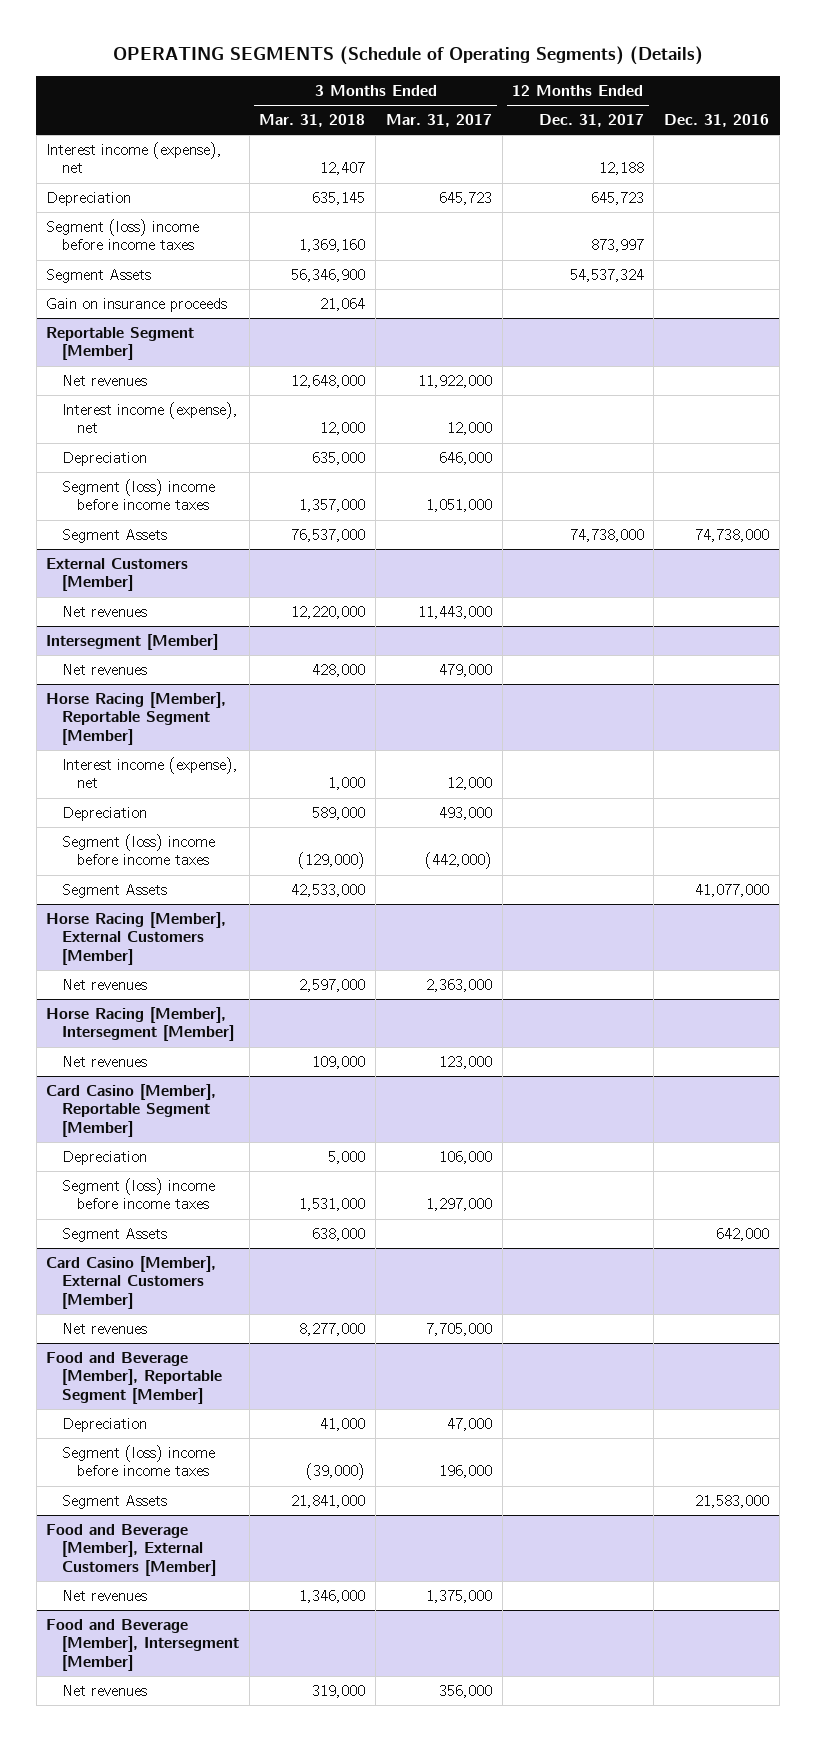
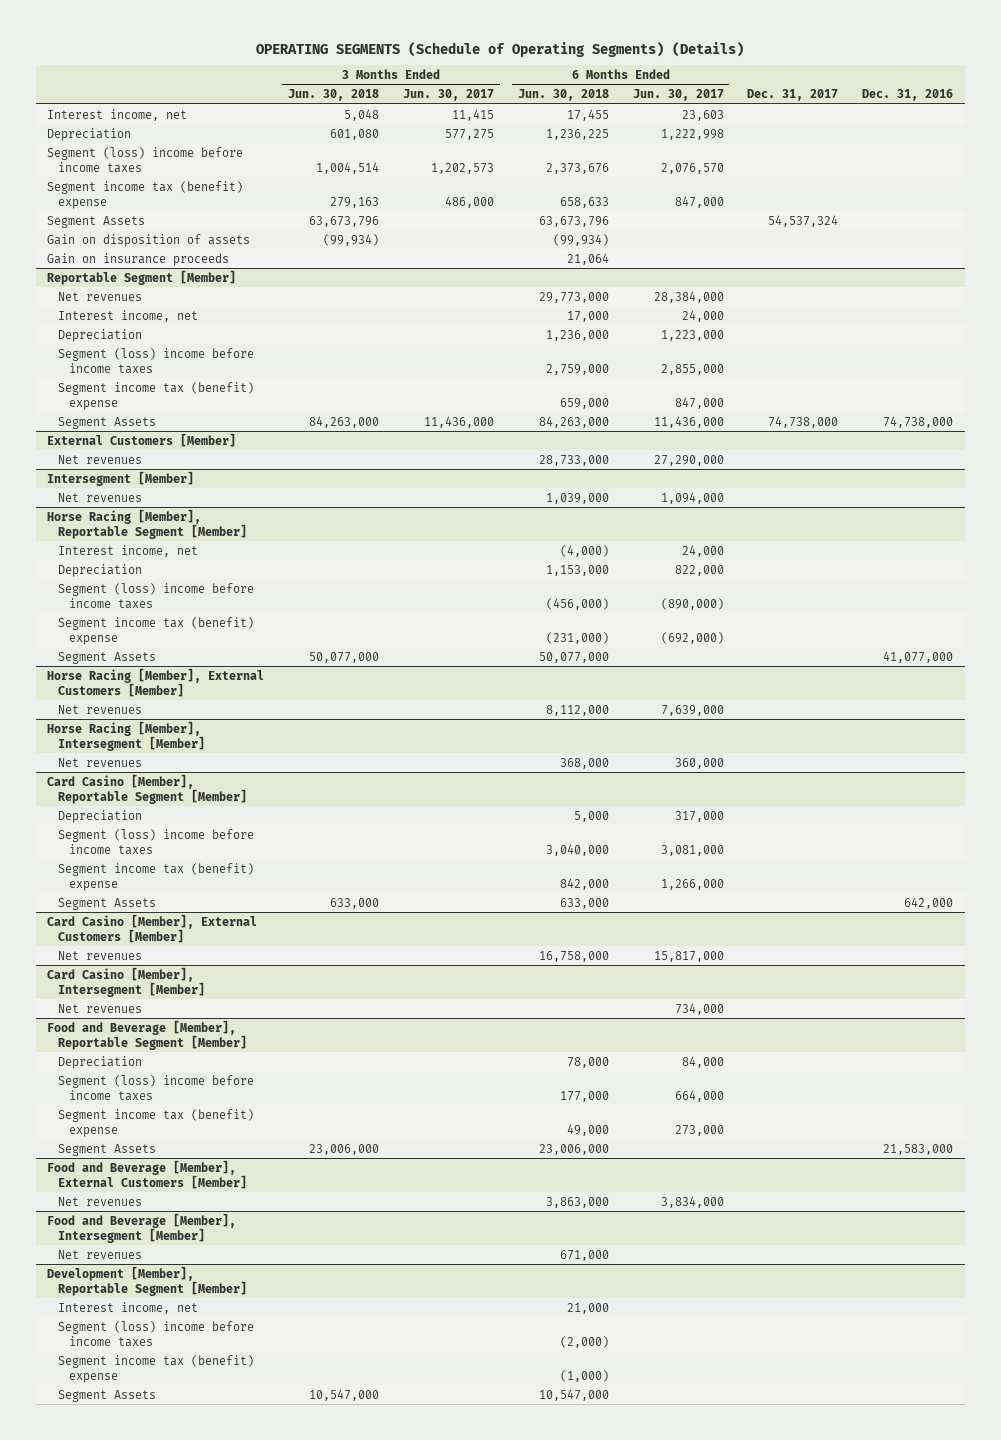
- | 3 Months Ended Mar. 31, 2018 | 3 Months Ended Mar. 31, 2017 | 12 Months Ended Dec. 31, 2017 | Dec. 31, 2016
+ | 3 Months Ended Jun. 30, 2018 | 3 Months Ended Jun. 30, 2017 | 6 Months Ended Jun. 30, 2018 | 6 Months Ended Jun. 30, 2017 | Dec. 31, 2017 | Dec. 31, 2016
- Interest income (expense), net | 12,407 | | 12,188 |
+ Interest income, net | 5,048 | 11,415 | 17,455 | 23,603 | |
+ Segment income tax (benefit) expense | 279,163 | 486,000 | 658,633 | 847,000 | |
+ Gain on disposition of assets | (99,934) | | (99,934) | | |
@ Reportable Segment [Member]
- Interest income (expense), net | 12,000 | 12,000 | |
+ Interest income, net | | | 17,000 | 24,000 | |
+ Segment income tax (benefit) expense | | | 659,000 | 847,000 | |
@ Horse Racing [Member], Reportable Segment [Member]
- Interest income (expense), net | 1,000 | 12,000 | |
+ Interest income, net | | | (4,000) | 24,000 | |
+ Segment income tax (benefit) expense | | | (231,000) | (692,000) | |
@ Card Casino [Member], Reportable Segment [Member]
+ Segment income tax (benefit) expense | | | 842,000 | 1,266,000 | |
+ Card Casino [Member], Intersegment [Member]
+ Net revenues | | | | 734,000 | |
@ Food and Beverage [Member], Reportable Segment [Member]
+ Segment income tax (benefit) expense | | | 49,000 | 273,000 | |
+ Development [Member], Reportable Segment [Member]
+ Interest income, net | | | 21,000 | | |
+ Segment (loss) income before income taxes | | | (2,000) | | |
+ Segment income tax (benefit) expense | | | (1,000) | | |
+ Segment Assets | 10,547,000 | | 10,547,000 | | |

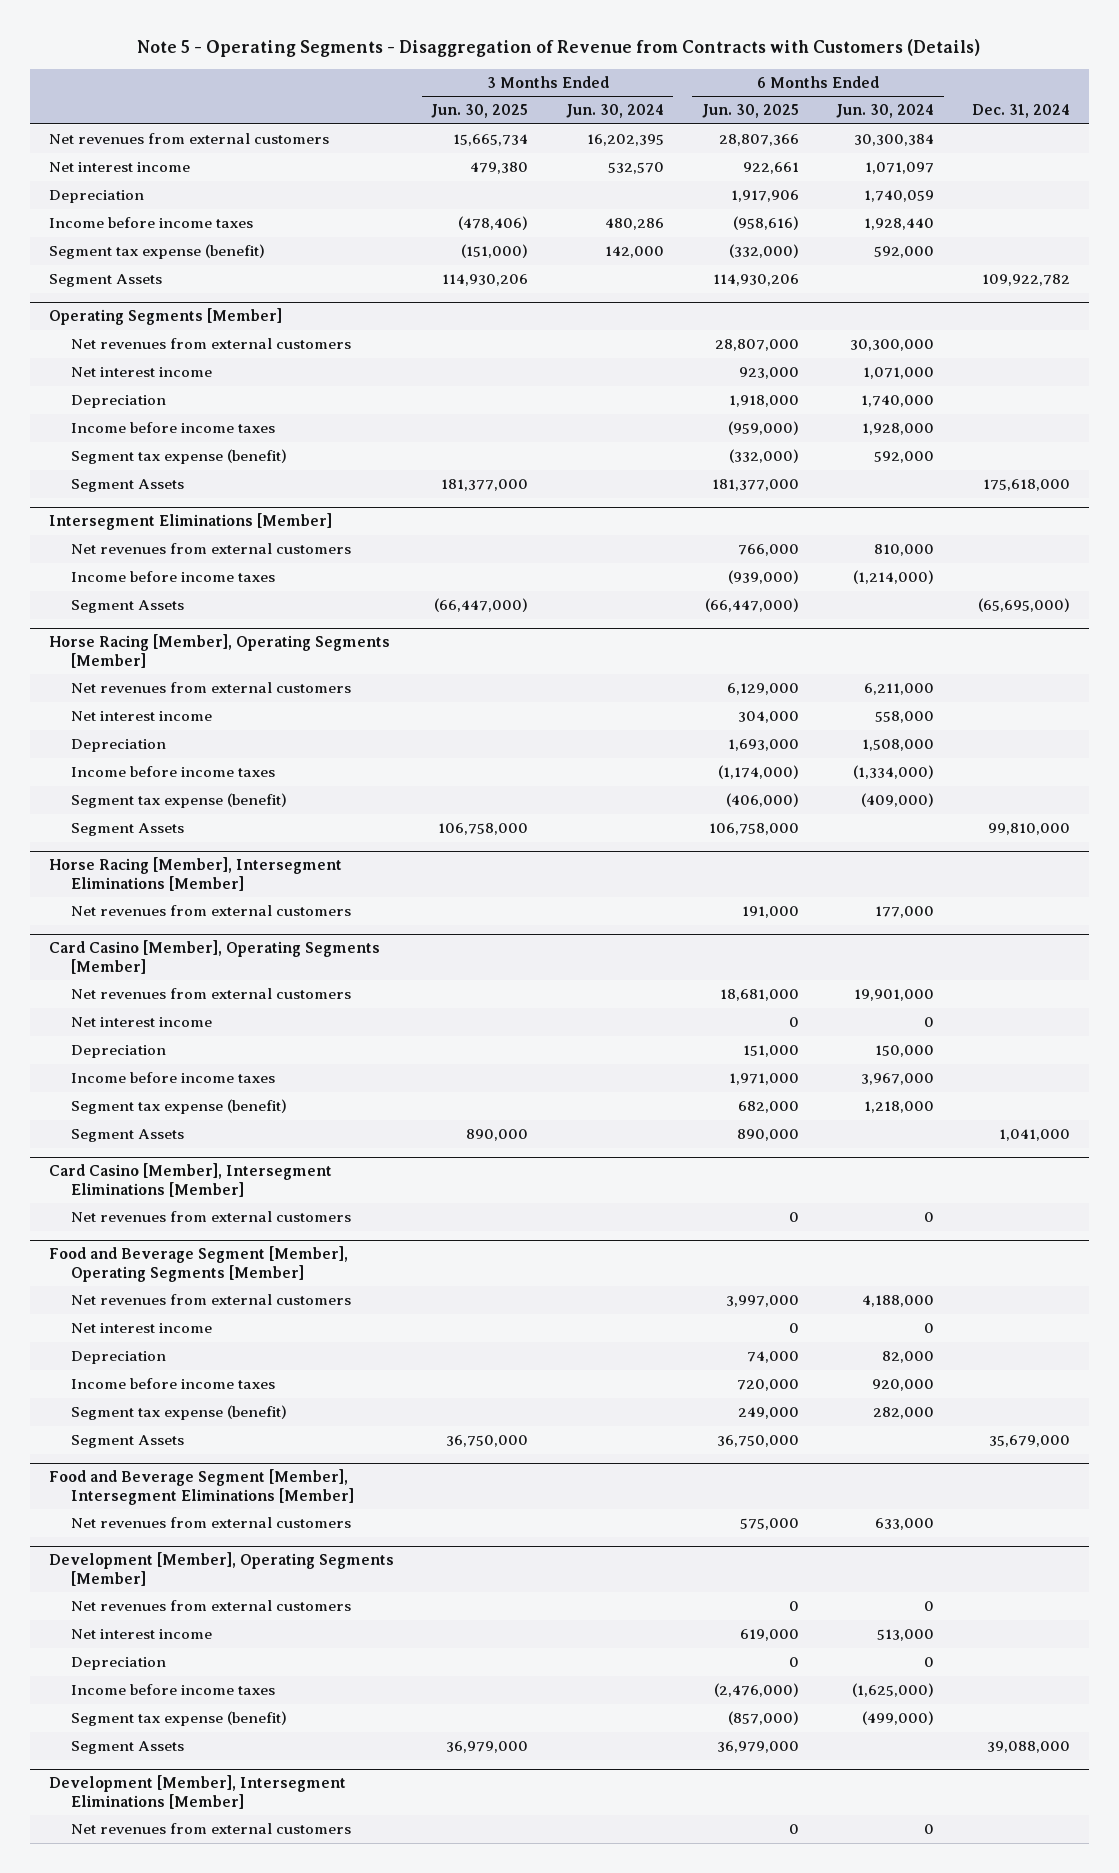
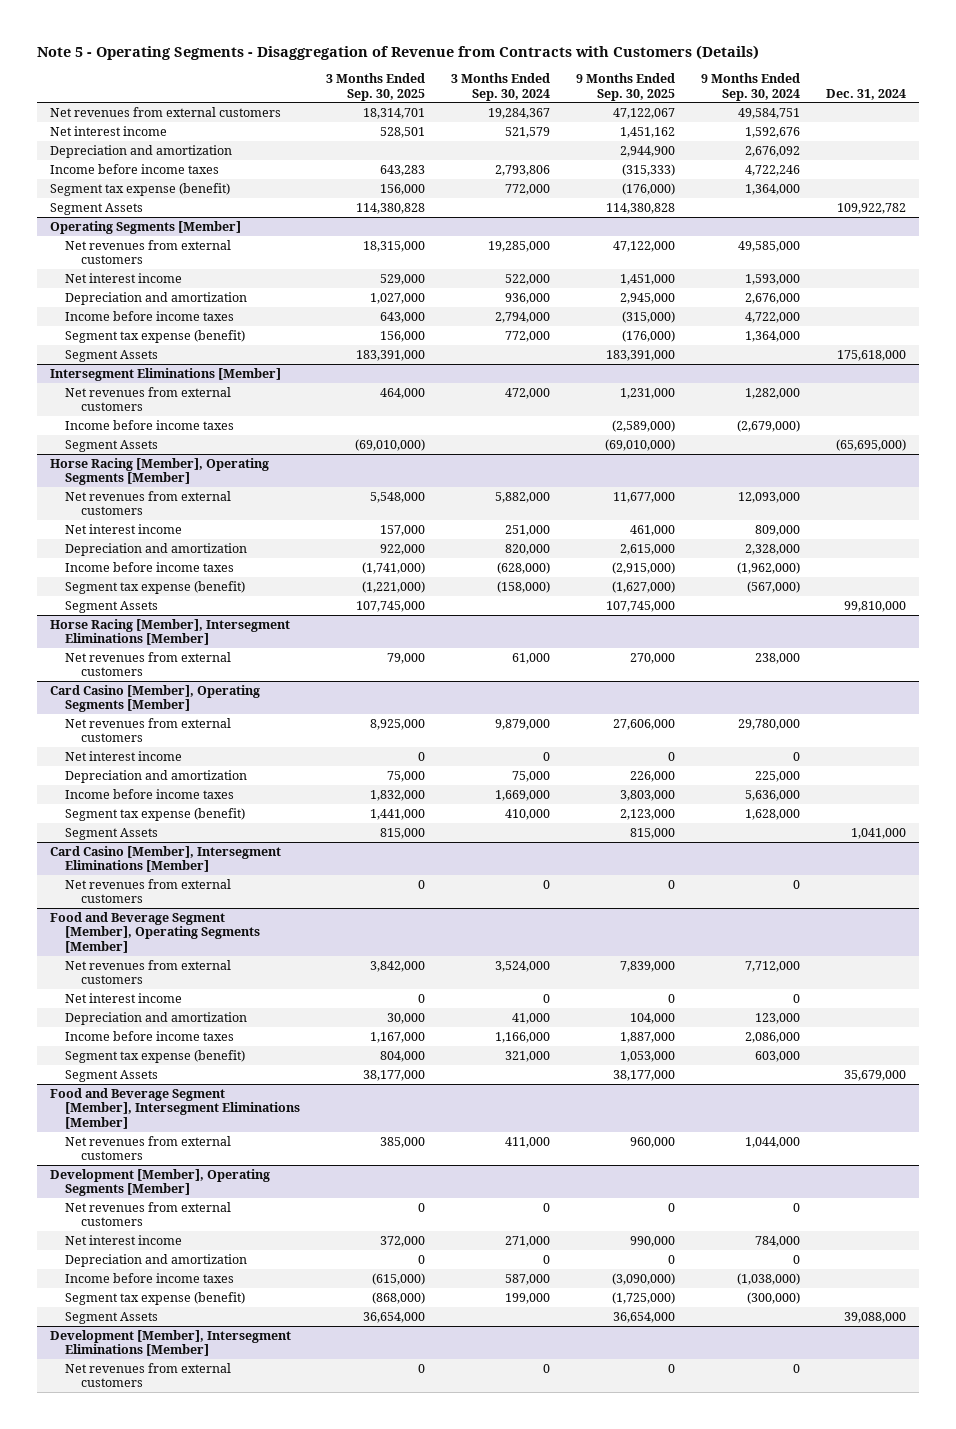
- | 3 Months Ended Jun. 30, 2025 | 3 Months Ended Jun. 30, 2024 | 6 Months Ended Jun. 30, 2025 | 6 Months Ended Jun. 30, 2024 | Dec. 31, 2024
+ | 3 Months Ended Sep. 30, 2025 | 3 Months Ended Sep. 30, 2024 | 9 Months Ended Sep. 30, 2025 | 9 Months Ended Sep. 30, 2024 | Dec. 31, 2024
- Depreciation | | | 1,917,906 | 1,740,059 |
+ Depreciation and amortization | | | 2,944,900 | 2,676,092 |
@ Operating Segments [Member]
- Depreciation | | | 1,918,000 | 1,740,000 |
+ Depreciation and amortization | 1,027,000 | 936,000 | 2,945,000 | 2,676,000 |
@ Horse Racing [Member], Operating Segments [Member]
- Depreciation | | | 1,693,000 | 1,508,000 |
+ Depreciation and amortization | 922,000 | 820,000 | 2,615,000 | 2,328,000 |
@ Card Casino [Member], Operating Segments [Member]
- Depreciation | | | 151,000 | 150,000 |
+ Depreciation and amortization | 75,000 | 75,000 | 226,000 | 225,000 |
@ Food and Beverage Segment [Member], Operating Segments [Member]
- Depreciation | | | 74,000 | 82,000 |
+ Depreciation and amortization | 30,000 | 41,000 | 104,000 | 123,000 |
@ Development [Member], Operating Segments [Member]
- Depreciation | | | 0 | 0 |
+ Depreciation and amortization | 0 | 0 | 0 | 0 |

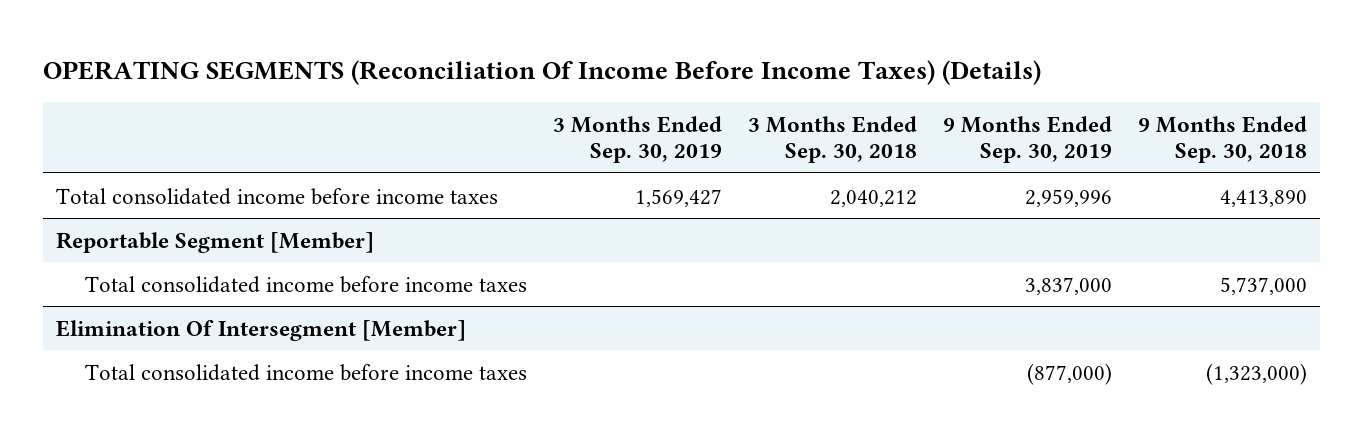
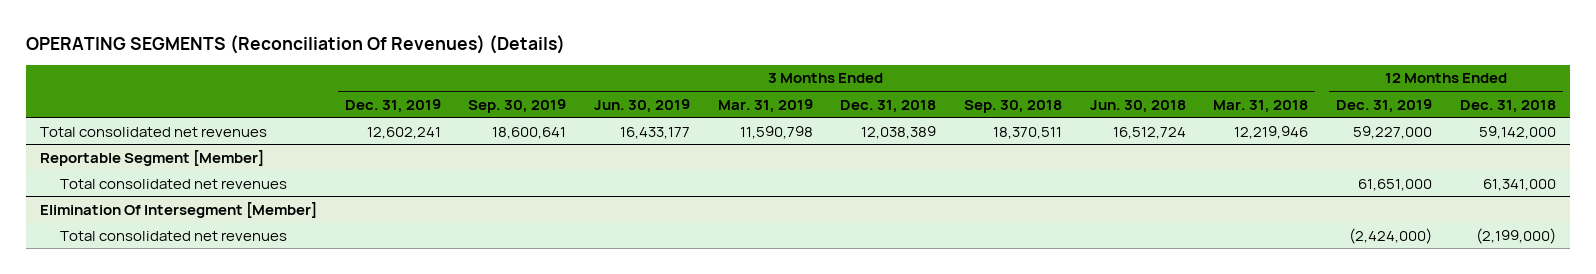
- OPERATING SEGMENTS (Reconciliation Of Income Before Income Taxes) (Details)
+ OPERATING SEGMENTS (Reconciliation Of Revenues) (Details)
- | 3 Months Ended Sep. 30, 2019 | 3 Months Ended Sep. 30, 2018 | 9 Months Ended Sep. 30, 2019 | 9 Months Ended Sep. 30, 2018
+ | 3 Months Ended Dec. 31, 2019 | 3 Months Ended Sep. 30, 2019 | 3 Months Ended Jun. 30, 2019 | 3 Months Ended Mar. 31, 2019 | 3 Months Ended Dec. 31, 2018 | 3 Months Ended Sep. 30, 2018 | 3 Months Ended Jun. 30, 2018 | 3 Months Ended Mar. 31, 2018 | 12 Months Ended Dec. 31, 2019 | 12 Months Ended Dec. 31, 2018
- Total consolidated income before income taxes | 1,569,427 | 2,040,212 | 2,959,996 | 4,413,890
+ Total consolidated net revenues | 12,602,241 | 18,600,641 | 16,433,177 | 11,590,798 | 12,038,389 | 18,370,511 | 16,512,724 | 12,219,946 | 59,227,000 | 59,142,000
@ Reportable Segment [Member]
- Total consolidated income before income taxes | | | 3,837,000 | 5,737,000
+ Total consolidated net revenues | | | | | | | | | 61,651,000 | 61,341,000
@ Elimination Of Intersegment [Member]
- Total consolidated income before income taxes | | | (877,000) | (1,323,000)
+ Total consolidated net revenues | | | | | | | | | (2,424,000) | (2,199,000)

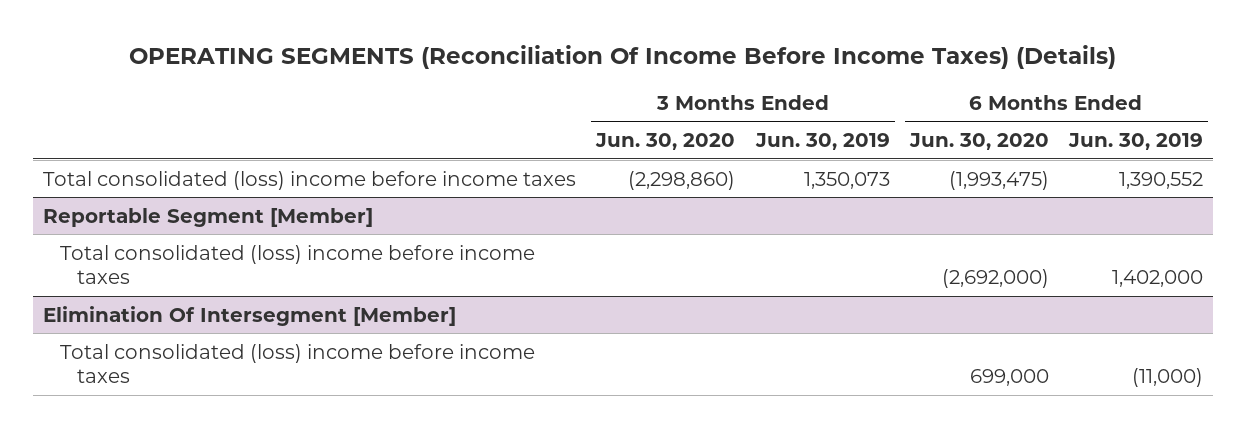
- OPERATING SEGMENTS (Reconciliation Of Revenues) (Details)
+ OPERATING SEGMENTS (Reconciliation Of Income Before Income Taxes) (Details)
- | 3 Months Ended Dec. 31, 2019 | 3 Months Ended Sep. 30, 2019 | 3 Months Ended Jun. 30, 2019 | 3 Months Ended Mar. 31, 2019 | 3 Months Ended Dec. 31, 2018 | 3 Months Ended Sep. 30, 2018 | 3 Months Ended Jun. 30, 2018 | 3 Months Ended Mar. 31, 2018 | 12 Months Ended Dec. 31, 2019 | 12 Months Ended Dec. 31, 2018
+ | 3 Months Ended Jun. 30, 2020 | 3 Months Ended Jun. 30, 2019 | 6 Months Ended Jun. 30, 2020 | 6 Months Ended Jun. 30, 2019
- Total consolidated net revenues | 12,602,241 | 18,600,641 | 16,433,177 | 11,590,798 | 12,038,389 | 18,370,511 | 16,512,724 | 12,219,946 | 59,227,000 | 59,142,000
+ Total consolidated (loss) income before income taxes | (2,298,860) | 1,350,073 | (1,993,475) | 1,390,552
@ Reportable Segment [Member]
- Total consolidated net revenues | | | | | | | | | 61,651,000 | 61,341,000
+ Total consolidated (loss) income before income taxes | | | (2,692,000) | 1,402,000
@ Elimination Of Intersegment [Member]
- Total consolidated net revenues | | | | | | | | | (2,424,000) | (2,199,000)
+ Total consolidated (loss) income before income taxes | | | 699,000 | (11,000)

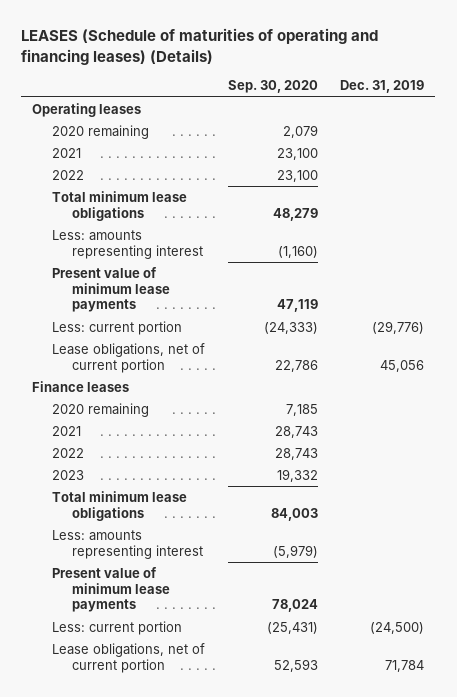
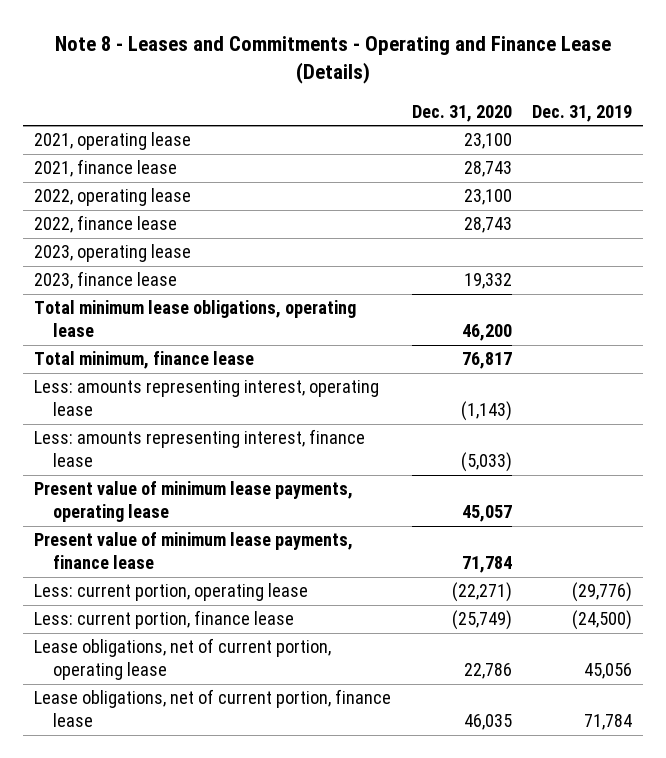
- LEASES (Schedule of maturities of operating and financing leases) (Details)
+ Note 8 - Leases and Commitments - Operating and Finance Lease (Details)
- | Sep. 30, 2020 | Dec. 31, 2019
+ | Dec. 31, 2020 | Dec. 31, 2019
- Operating leases
- 2020 remaining | 2,079 |
- 2021 | 23,100 |
- 2022 | 23,100 |
- Total minimum lease obligations | 48,279 |
- Less: amounts representing interest | (1,160) |
- Present value of minimum lease payments | 47,119 |
- Less: current portion | (24,333) | (29,776)
- Lease obligations, net of current portion | 22,786 | 45,056
- Finance leases
- 2020 remaining | 7,185 |
- 2021 | 28,743 |
- 2022 | 28,743 |
- 2023 | 19,332 |
- Total minimum lease obligations | 84,003 |
- Less: amounts representing interest | (5,979) |
- Present value of minimum lease payments | 78,024 |
- Less: current portion | (25,431) | (24,500)
- Lease obligations, net of current portion | 52,593 | 71,784
+ 2021, operating lease | 23,100 |
+ 2021, finance lease | 28,743 |
+ 2022, operating lease | 23,100 |
+ 2022, finance lease | 28,743 |
+ 2023, operating lease
+ 2023, finance lease | 19,332 |
+ Total minimum lease obligations, operating lease | 46,200 |
+ Total minimum, finance lease | 76,817 |
+ Less: amounts representing interest, operating lease | (1,143) |
+ Less: amounts representing interest, finance lease | (5,033) |
+ Present value of minimum lease payments, operating lease | 45,057 |
+ Present value of minimum lease payments, finance lease | 71,784 |
+ Less: current portion, operating lease | (22,271) | (29,776)
+ Less: current portion, finance lease | (25,749) | (24,500)
+ Lease obligations, net of current portion, operating lease | 22,786 | 45,056
+ Lease obligations, net of current portion, finance lease | 46,035 | 71,784

